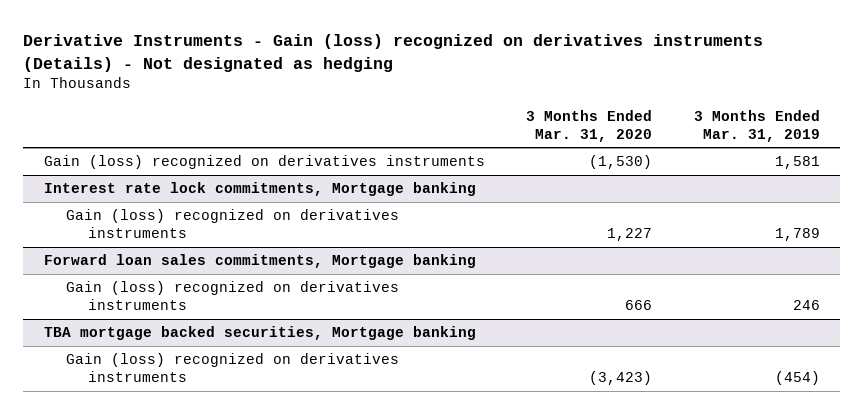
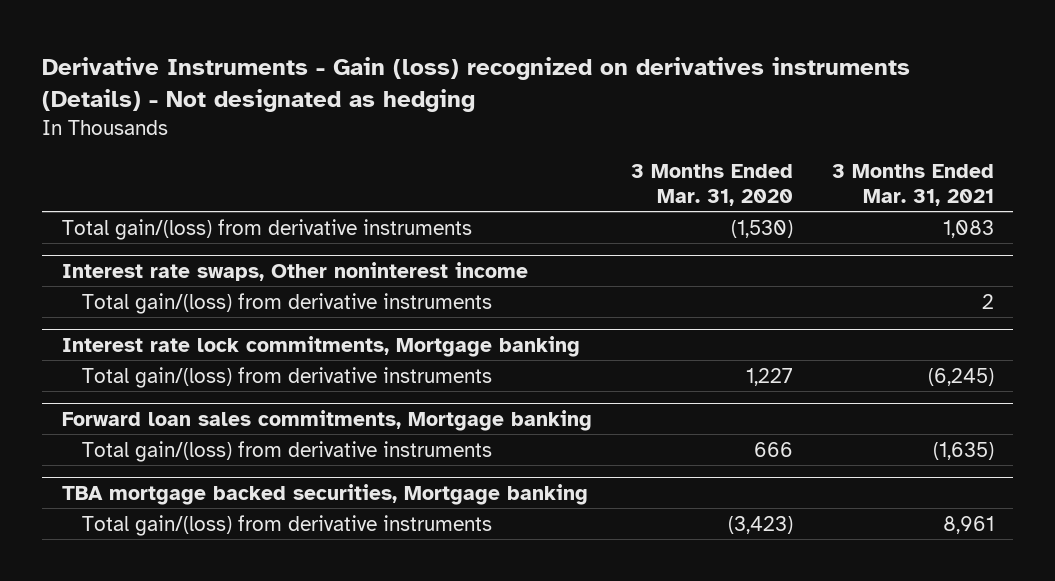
- | 3 Months Ended Mar. 31, 2020 | 3 Months Ended Mar. 31, 2019
+ | 3 Months Ended Mar. 31, 2020 | 3 Months Ended Mar. 31, 2021
- Gain (loss) recognized on derivatives instruments | (1,530) | 1,581
+ Total gain/(loss) from derivative instruments | (1,530) | 1,083
+ Interest rate swaps, Other noninterest income
+ Total gain/(loss) from derivative instruments | | 2
@ Interest rate lock commitments, Mortgage banking
- Gain (loss) recognized on derivatives instruments | 1,227 | 1,789
+ Total gain/(loss) from derivative instruments | 1,227 | (6,245)
@ Forward loan sales commitments, Mortgage banking
- Gain (loss) recognized on derivatives instruments | 666 | 246
+ Total gain/(loss) from derivative instruments | 666 | (1,635)
@ TBA mortgage backed securities, Mortgage banking
- Gain (loss) recognized on derivatives instruments | (3,423) | (454)
+ Total gain/(loss) from derivative instruments | (3,423) | 8,961

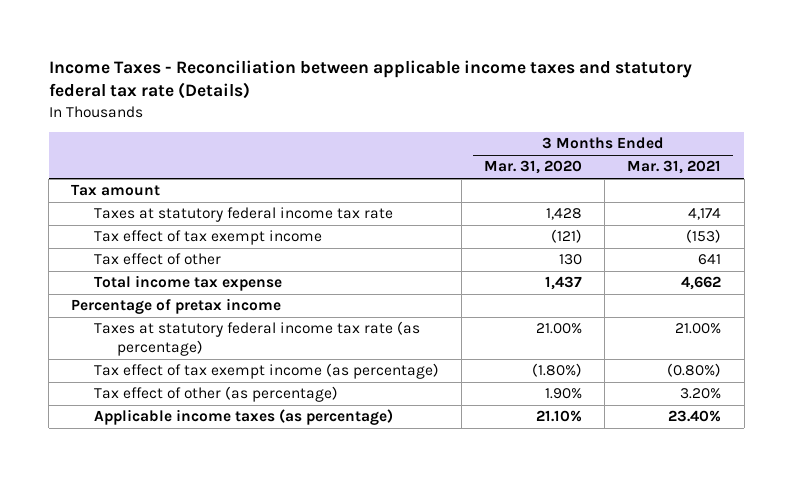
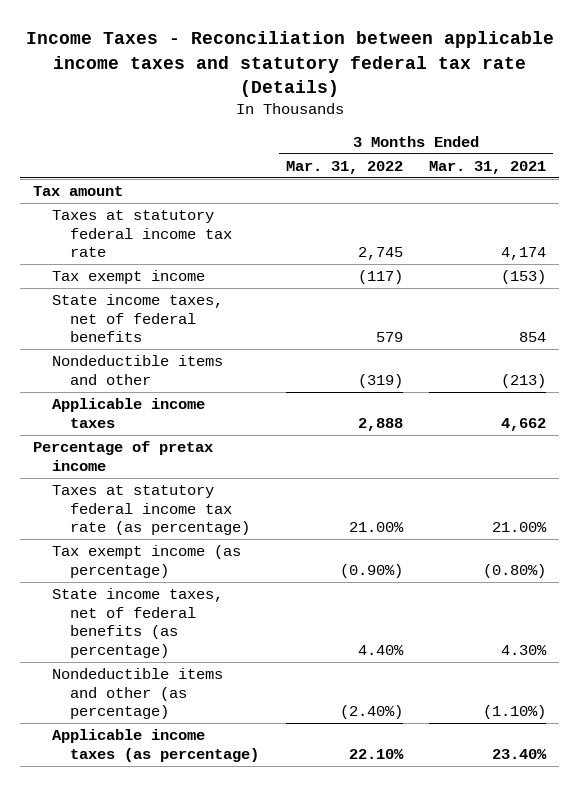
- | 3 Months Ended Mar. 31, 2020 | 3 Months Ended Mar. 31, 2021
+ | 3 Months Ended Mar. 31, 2022 | 3 Months Ended Mar. 31, 2021
- Tax effect of tax exempt income | (121) | (153)
- Tax effect of other | 130 | 641
- Total income tax expense | 1,437 | 4,662
+ Tax exempt income | (117) | (153)
+ State income taxes, net of federal benefits | 579 | 854
+ Nondeductible items and other | (319) | (213)
+ Applicable income taxes | 2,888 | 4,662
- Tax effect of tax exempt income (as percentage) | (1.80%) | (0.80%)
- Tax effect of other (as percentage) | 1.90% | 3.20%
+ Tax exempt income (as percentage) | (0.90%) | (0.80%)
+ State income taxes, net of federal benefits (as percentage) | 4.40% | 4.30%
+ Nondeductible items and other (as percentage) | (2.40%) | (1.10%)

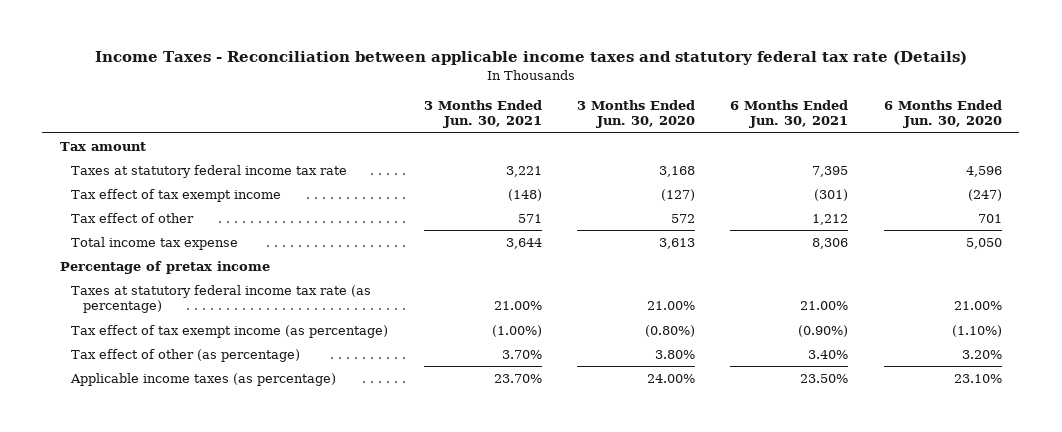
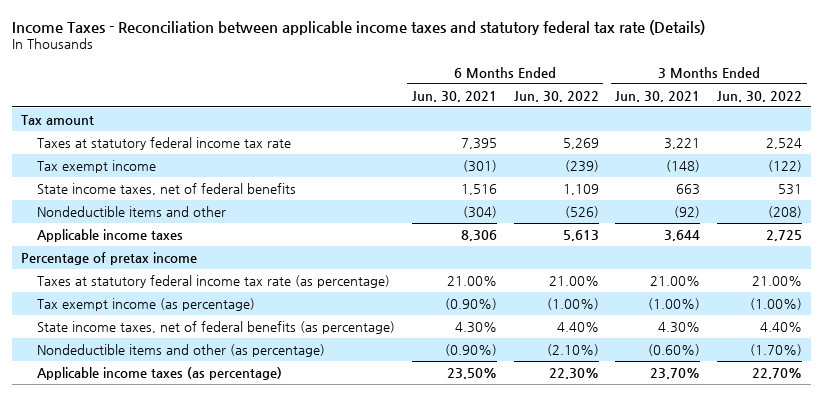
- | 3 Months Ended Jun. 30, 2021 | 3 Months Ended Jun. 30, 2020 | 6 Months Ended Jun. 30, 2021 | 6 Months Ended Jun. 30, 2020
+ | 6 Months Ended Jun. 30, 2021 | 6 Months Ended Jun. 30, 2022 | 3 Months Ended Jun. 30, 2021 | 3 Months Ended Jun. 30, 2022
- Tax effect of tax exempt income | (148) | (127) | (301) | (247)
- Tax effect of other | 571 | 572 | 1,212 | 701
- Total income tax expense | 3,644 | 3,613 | 8,306 | 5,050
+ Tax exempt income | (301) | (239) | (148) | (122)
+ State income taxes, net of federal benefits | 1,516 | 1,109 | 663 | 531
+ Nondeductible items and other | (304) | (526) | (92) | (208)
+ Applicable income taxes | 8,306 | 5,613 | 3,644 | 2,725
- Tax effect of tax exempt income (as percentage) | (1.00%) | (0.80%) | (0.90%) | (1.10%)
- Tax effect of other (as percentage) | 3.70% | 3.80% | 3.40% | 3.20%
+ Tax exempt income (as percentage) | (0.90%) | (1.00%) | (1.00%) | (1.00%)
+ State income taxes, net of federal benefits (as percentage) | 4.30% | 4.40% | 4.30% | 4.40%
+ Nondeductible items and other (as percentage) | (0.90%) | (2.10%) | (0.60%) | (1.70%)

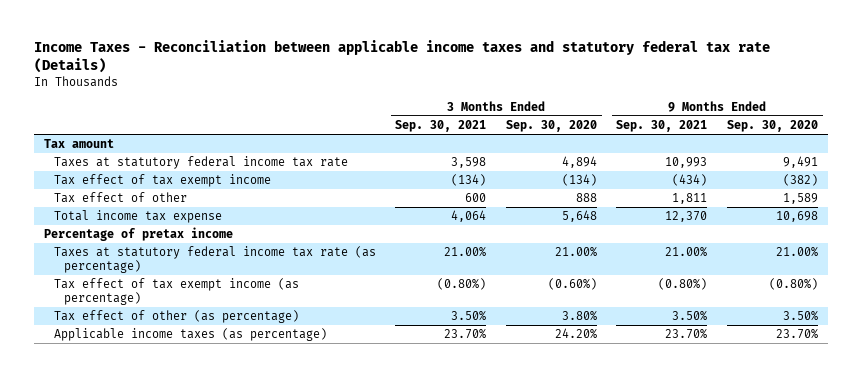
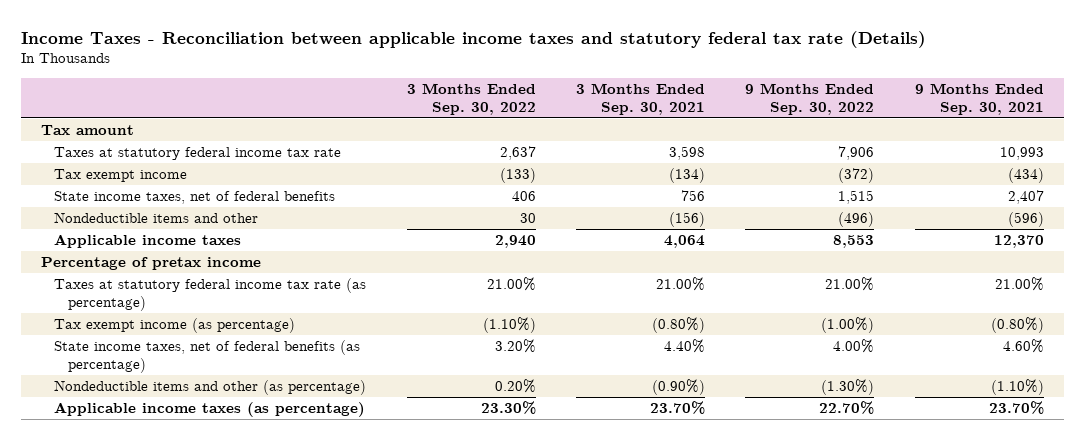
- | 3 Months Ended Sep. 30, 2021 | 3 Months Ended Sep. 30, 2020 | 9 Months Ended Sep. 30, 2021 | 9 Months Ended Sep. 30, 2020
+ | 3 Months Ended Sep. 30, 2022 | 3 Months Ended Sep. 30, 2021 | 9 Months Ended Sep. 30, 2022 | 9 Months Ended Sep. 30, 2021
- Tax effect of tax exempt income | (134) | (134) | (434) | (382)
- Tax effect of other | 600 | 888 | 1,811 | 1,589
- Total income tax expense | 4,064 | 5,648 | 12,370 | 10,698
+ Tax exempt income | (133) | (134) | (372) | (434)
+ State income taxes, net of federal benefits | 406 | 756 | 1,515 | 2,407
+ Nondeductible items and other | 30 | (156) | (496) | (596)
+ Applicable income taxes | 2,940 | 4,064 | 8,553 | 12,370
- Tax effect of tax exempt income (as percentage) | (0.80%) | (0.60%) | (0.80%) | (0.80%)
- Tax effect of other (as percentage) | 3.50% | 3.80% | 3.50% | 3.50%
+ Tax exempt income (as percentage) | (1.10%) | (0.80%) | (1.00%) | (0.80%)
+ State income taxes, net of federal benefits (as percentage) | 3.20% | 4.40% | 4.00% | 4.60%
+ Nondeductible items and other (as percentage) | 0.20% | (0.90%) | (1.30%) | (1.10%)

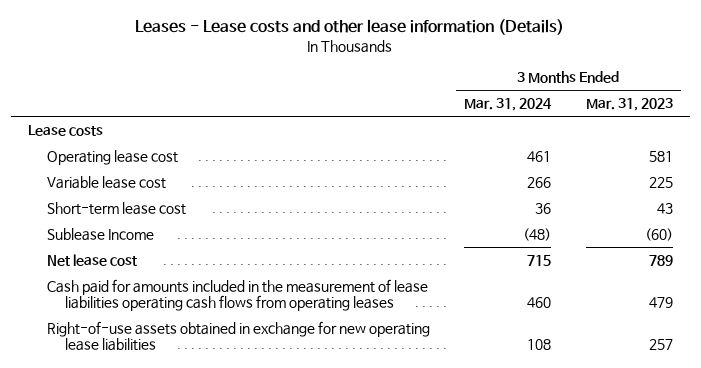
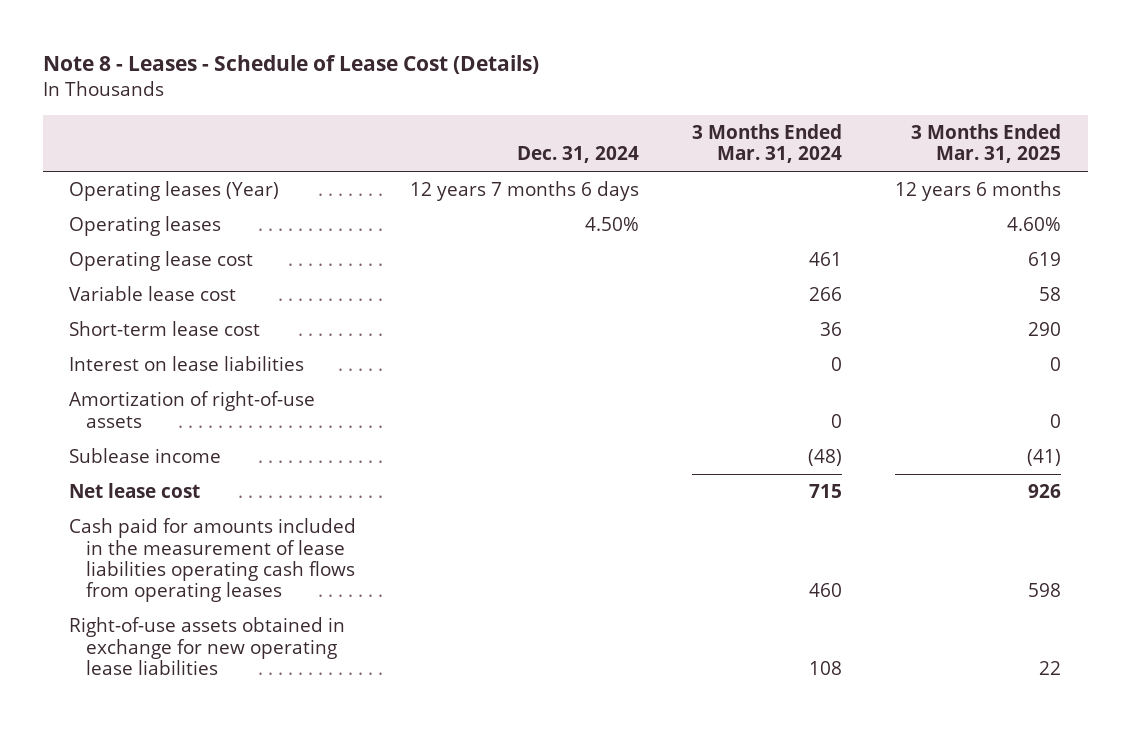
- Leases - Lease costs and other lease information (Details)
+ Note 8 - Leases - Schedule of Lease Cost (Details)
- | 3 Months Ended Mar. 31, 2024 | 3 Months Ended Mar. 31, 2023
+ | Dec. 31, 2024 | 3 Months Ended Mar. 31, 2024 | 3 Months Ended Mar. 31, 2025
- Lease costs
+ Operating leases (Year) | 12 years 7 months 6 days | | 12 years 6 months
+ Operating leases | 4.50% | | 4.60%
- Sublease Income | (48) | (60)
+ Interest on lease liabilities | | 0 | 0
+ Amortization of right-of-use assets | | 0 | 0
+ Sublease income | | (48) | (41)

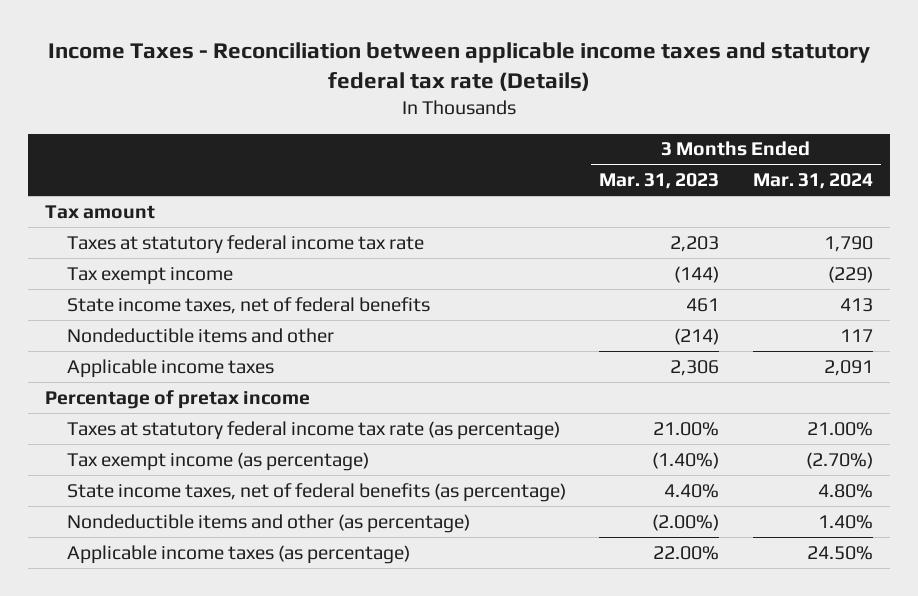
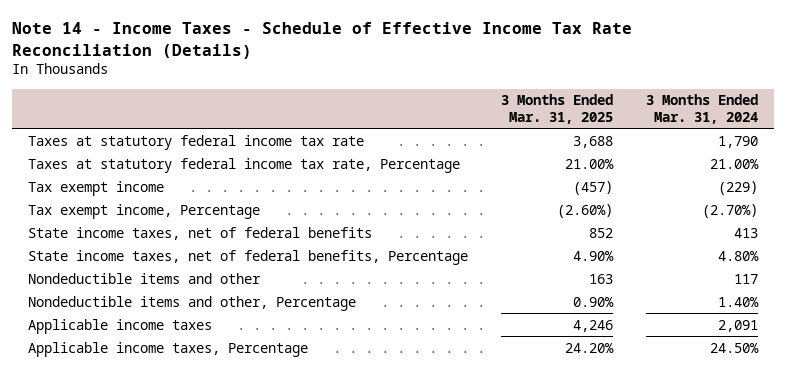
- Income Taxes - Reconciliation between applicable income taxes and statutory federal tax rate (Details)
+ Note 14 - Income Taxes - Schedule of Effective Income Tax Rate Reconciliation (Details)
- | 3 Months Ended Mar. 31, 2023 | 3 Months Ended Mar. 31, 2024
+ | 3 Months Ended Mar. 31, 2025 | 3 Months Ended Mar. 31, 2024
- Tax amount
+ Taxes at statutory federal income tax rate, Percentage | 21.00% | 21.00%
+ Tax exempt income, Percentage | (2.60%) | (2.70%)
+ State income taxes, net of federal benefits, Percentage | 4.90% | 4.80%
+ Nondeductible items and other, Percentage | 0.90% | 1.40%
- Percentage of pretax income
- Taxes at statutory federal income tax rate (as percentage) | 21.00% | 21.00%
- Tax exempt income (as percentage) | (1.40%) | (2.70%)
- State income taxes, net of federal benefits (as percentage) | 4.40% | 4.80%
- Nondeductible items and other (as percentage) | (2.00%) | 1.40%
- Applicable income taxes (as percentage) | 22.00% | 24.50%
+ Applicable income taxes, Percentage | 24.20% | 24.50%

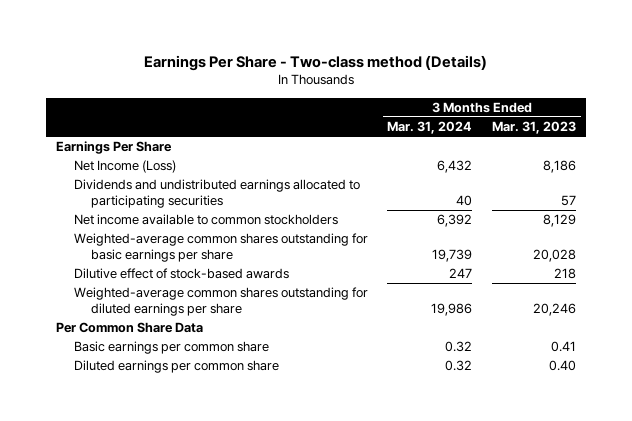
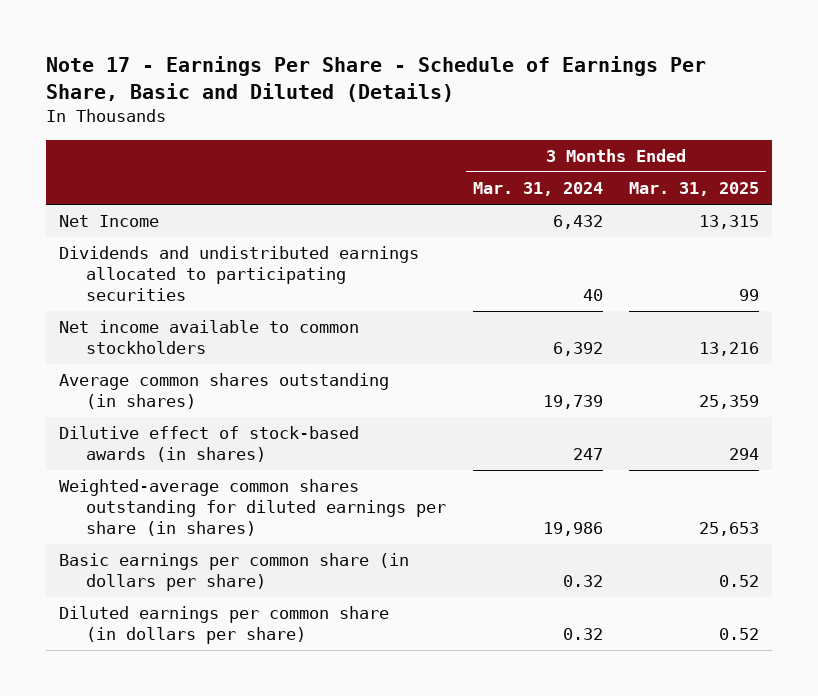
- Earnings Per Share - Two-class method (Details)
+ Note 17 - Earnings Per Share - Schedule of Earnings Per Share, Basic and Diluted (Details)
- | 3 Months Ended Mar. 31, 2024 | 3 Months Ended Mar. 31, 2023
+ | 3 Months Ended Mar. 31, 2024 | 3 Months Ended Mar. 31, 2025
- Earnings Per Share
- Net Income (Loss) | 6,432 | 8,186
+ Net Income | 6,432 | 13,315
- Weighted-average common shares outstanding for basic earnings per share | 19,739 | 20,028
- Dilutive effect of stock-based awards | 247 | 218
- Weighted-average common shares outstanding for diluted earnings per share | 19,986 | 20,246
- Per Common Share Data
- Basic earnings per common share | 0.32 | 0.41
- Diluted earnings per common share | 0.32 | 0.40
+ Average common shares outstanding (in shares) | 19,739 | 25,359
+ Dilutive effect of stock-based awards (in shares) | 247 | 294
+ Weighted-average common shares outstanding for diluted earnings per share (in shares) | 19,986 | 25,653
+ Basic earnings per common share (in dollars per share) | 0.32 | 0.52
+ Diluted earnings per common share (in dollars per share) | 0.32 | 0.52

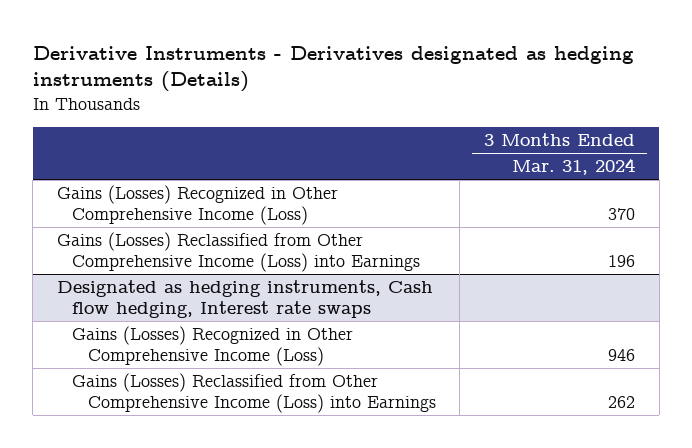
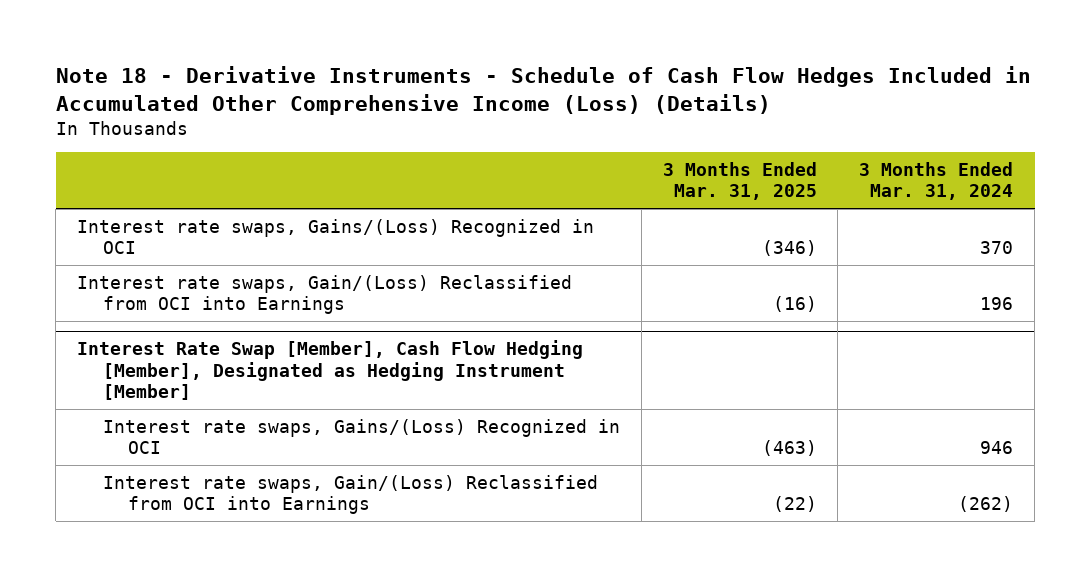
- Derivative Instruments - Derivatives designated as hedging instruments (Details)
+ Note 18 - Derivative Instruments - Schedule of Cash Flow Hedges Included in Accumulated Other Comprehensive Income (Loss) (Details)
- | 3 Months Ended Mar. 31, 2024
+ | 3 Months Ended Mar. 31, 2025 | 3 Months Ended Mar. 31, 2024
- Gains (Losses) Recognized in Other Comprehensive Income (Loss) | 370
- Gains (Losses) Reclassified from Other Comprehensive Income (Loss) into Earnings | 196
- Designated as hedging instruments, Cash flow hedging, Interest rate swaps
- Gains (Losses) Recognized in Other Comprehensive Income (Loss) | 946
- Gains (Losses) Reclassified from Other Comprehensive Income (Loss) into Earnings | 262
+ Interest rate swaps, Gains/(Loss) Recognized in OCI | (346) | 370
+ Interest rate swaps, Gain/(Loss) Reclassified from OCI into Earnings | (16) | 196
+ Interest Rate Swap [Member], Cash Flow Hedging [Member], Designated as Hedging Instrument [Member]
+ Interest rate swaps, Gains/(Loss) Recognized in OCI | (463) | 946
+ Interest rate swaps, Gain/(Loss) Reclassified from OCI into Earnings | (22) | (262)

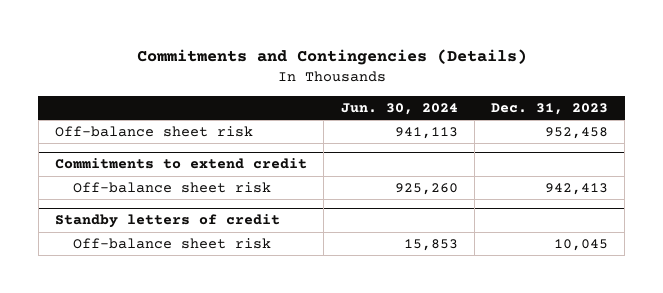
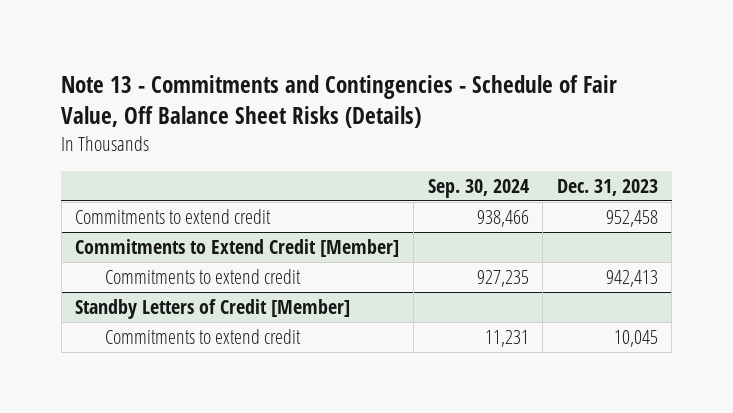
- Commitments and Contingencies (Details)
+ Note 13 - Commitments and Contingencies - Schedule of Fair Value, Off Balance Sheet Risks (Details)
- | Jun. 30, 2024 | Dec. 31, 2023
+ | Sep. 30, 2024 | Dec. 31, 2023
- Off-balance sheet risk | 941,113 | 952,458
- Commitments to extend credit
- Off-balance sheet risk | 925,260 | 942,413
- Standby letters of credit
- Off-balance sheet risk | 15,853 | 10,045
+ Commitments to extend credit | 938,466 | 952,458
+ Commitments to Extend Credit [Member]
+ Commitments to extend credit | 927,235 | 942,413
+ Standby Letters of Credit [Member]
+ Commitments to extend credit | 11,231 | 10,045

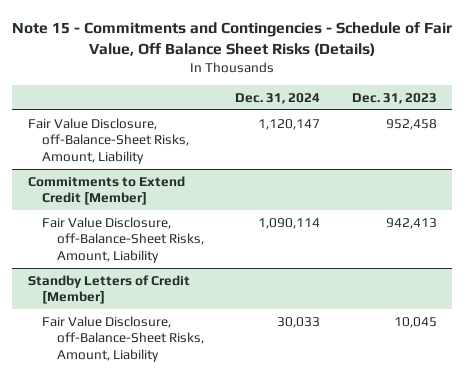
- Note 13 - Commitments and Contingencies - Schedule of Fair Value, Off Balance Sheet Risks (Details)
+ Note 15 - Commitments and Contingencies - Schedule of Fair Value, Off Balance Sheet Risks (Details)
- | Sep. 30, 2024 | Dec. 31, 2023
+ | Dec. 31, 2024 | Dec. 31, 2023
- Commitments to extend credit | 938,466 | 952,458
+ Fair Value Disclosure, off-Balance-Sheet Risks, Amount, Liability | 1,120,147 | 952,458
@ Commitments to Extend Credit [Member]
- Commitments to extend credit | 927,235 | 942,413
+ Fair Value Disclosure, off-Balance-Sheet Risks, Amount, Liability | 1,090,114 | 942,413
@ Standby Letters of Credit [Member]
- Commitments to extend credit | 11,231 | 10,045
+ Fair Value Disclosure, off-Balance-Sheet Risks, Amount, Liability | 30,033 | 10,045

